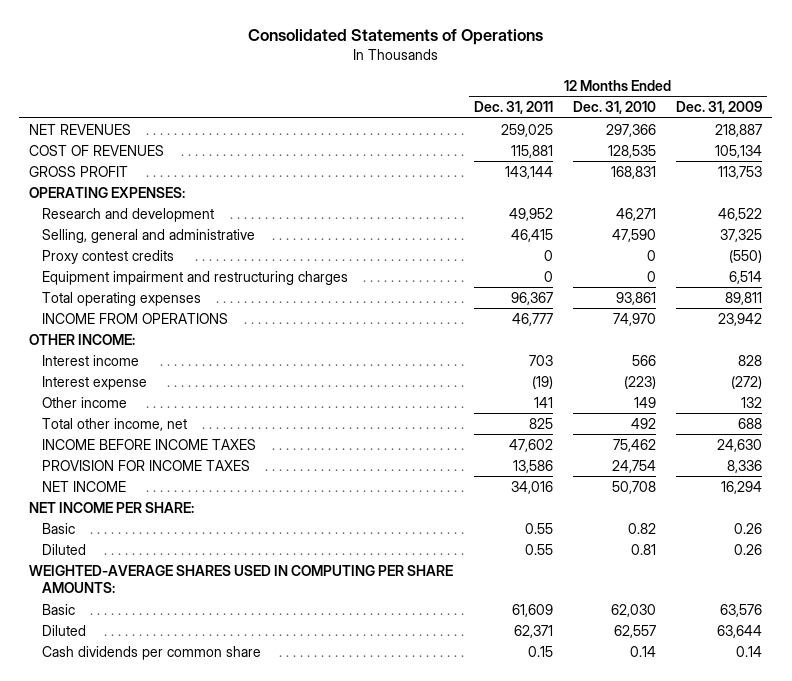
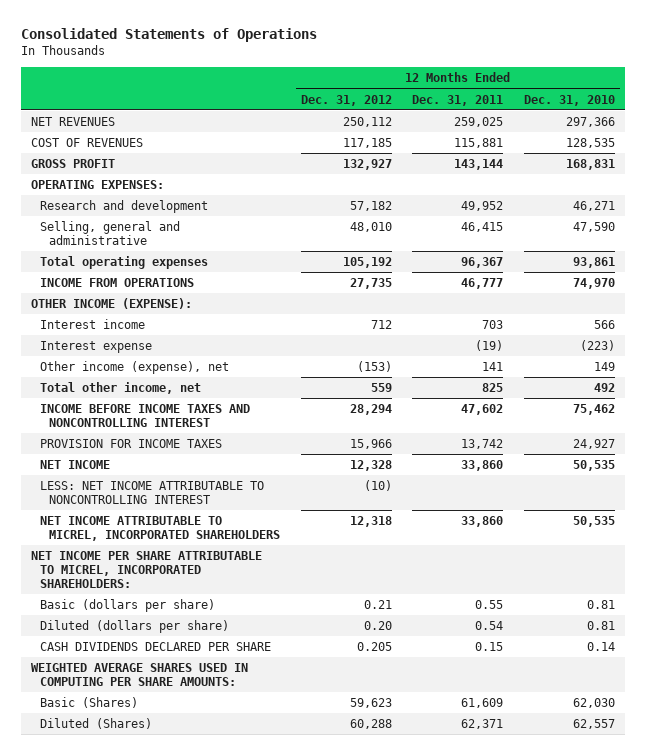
- | 12 Months Ended Dec. 31, 2011 | 12 Months Ended Dec. 31, 2010 | 12 Months Ended Dec. 31, 2009
+ | 12 Months Ended Dec. 31, 2012 | 12 Months Ended Dec. 31, 2011 | 12 Months Ended Dec. 31, 2010
- Proxy contest credits | 0 | 0 | (550)
- Equipment impairment and restructuring charges | 0 | 0 | 6,514
- OTHER INCOME:
+ OTHER INCOME (EXPENSE):
- Other income | 141 | 149 | 132
+ Other income (expense), net | (153) | 141 | 149
- INCOME BEFORE INCOME TAXES | 47,602 | 75,462 | 24,630
- PROVISION FOR INCOME TAXES | 13,586 | 24,754 | 8,336
- NET INCOME | 34,016 | 50,708 | 16,294
- NET INCOME PER SHARE:
- Basic | 0.55 | 0.82 | 0.26
- Diluted | 0.55 | 0.81 | 0.26
- WEIGHTED-AVERAGE SHARES USED IN COMPUTING PER SHARE AMOUNTS:
- Basic | 61,609 | 62,030 | 63,576
- Diluted | 62,371 | 62,557 | 63,644
- Cash dividends per common share | 0.15 | 0.14 | 0.14
+ INCOME BEFORE INCOME TAXES AND NONCONTROLLING INTEREST | 28,294 | 47,602 | 75,462
+ PROVISION FOR INCOME TAXES | 15,966 | 13,742 | 24,927
+ NET INCOME | 12,328 | 33,860 | 50,535
+ LESS: NET INCOME ATTRIBUTABLE TO NONCONTROLLING INTEREST | (10) | |
+ NET INCOME ATTRIBUTABLE TO MICREL, INCORPORATED SHAREHOLDERS | 12,318 | 33,860 | 50,535
+ NET INCOME PER SHARE ATTRIBUTABLE TO MICREL, INCORPORATED SHAREHOLDERS:
+ Basic (dollars per share) | 0.21 | 0.55 | 0.81
+ Diluted (dollars per share) | 0.20 | 0.54 | 0.81
+ CASH DIVIDENDS DECLARED PER SHARE | 0.205 | 0.15 | 0.14
+ WEIGHTED AVERAGE SHARES USED IN COMPUTING PER SHARE AMOUNTS:
+ Basic (Shares) | 59,623 | 61,609 | 62,030
+ Diluted (Shares) | 60,288 | 62,371 | 62,557

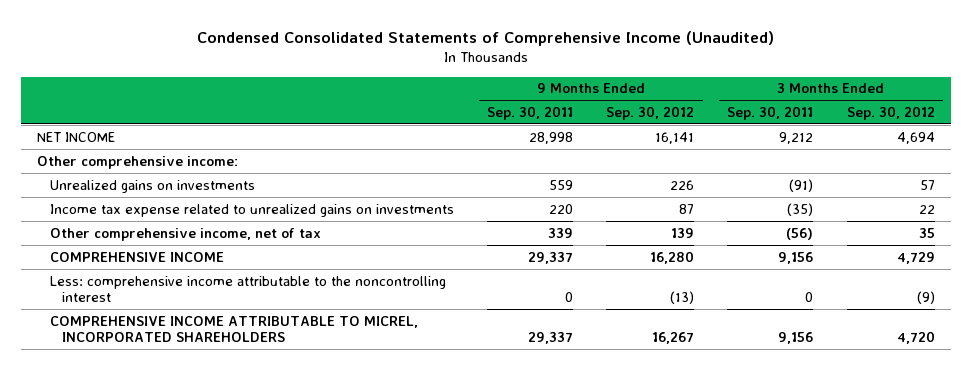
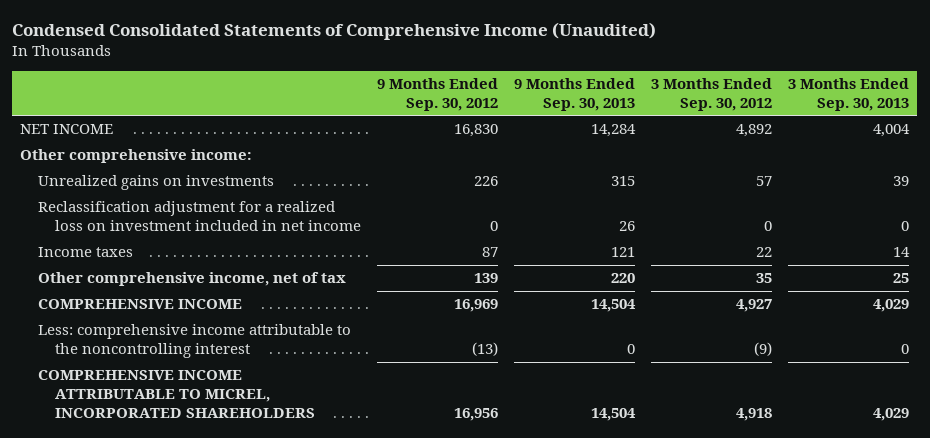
- | 9 Months Ended Sep. 30, 2011 | 9 Months Ended Sep. 30, 2012 | 3 Months Ended Sep. 30, 2011 | 3 Months Ended Sep. 30, 2012
+ | 9 Months Ended Sep. 30, 2012 | 9 Months Ended Sep. 30, 2013 | 3 Months Ended Sep. 30, 2012 | 3 Months Ended Sep. 30, 2013
- NET INCOME | 28,998 | 16,141 | 9,212 | 4,694
+ NET INCOME | 16,830 | 14,284 | 4,892 | 4,004
- Income tax expense related to unrealized gains on investments | 220 | 87 | (35) | 22
+ Reclassification adjustment for a realized loss on investment included in net income | 0 | 26 | 0 | 0
+ Income taxes | 87 | 121 | 22 | 14
- COMPREHENSIVE INCOME | 29,337 | 16,280 | 9,156 | 4,729
+ COMPREHENSIVE INCOME | 16,969 | 14,504 | 4,927 | 4,029
- COMPREHENSIVE INCOME ATTRIBUTABLE TO MICREL, INCORPORATED SHAREHOLDERS | 29,337 | 16,267 | 9,156 | 4,720
+ COMPREHENSIVE INCOME ATTRIBUTABLE TO MICREL, INCORPORATED SHAREHOLDERS | 16,956 | 14,504 | 4,918 | 4,029

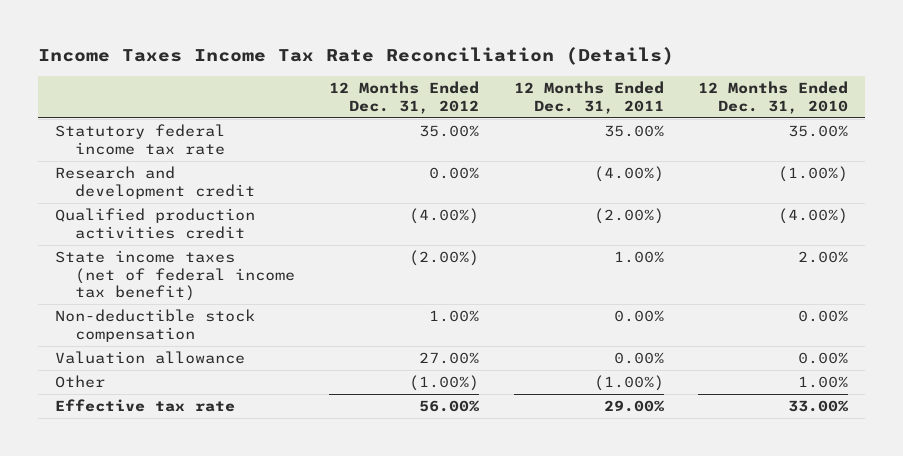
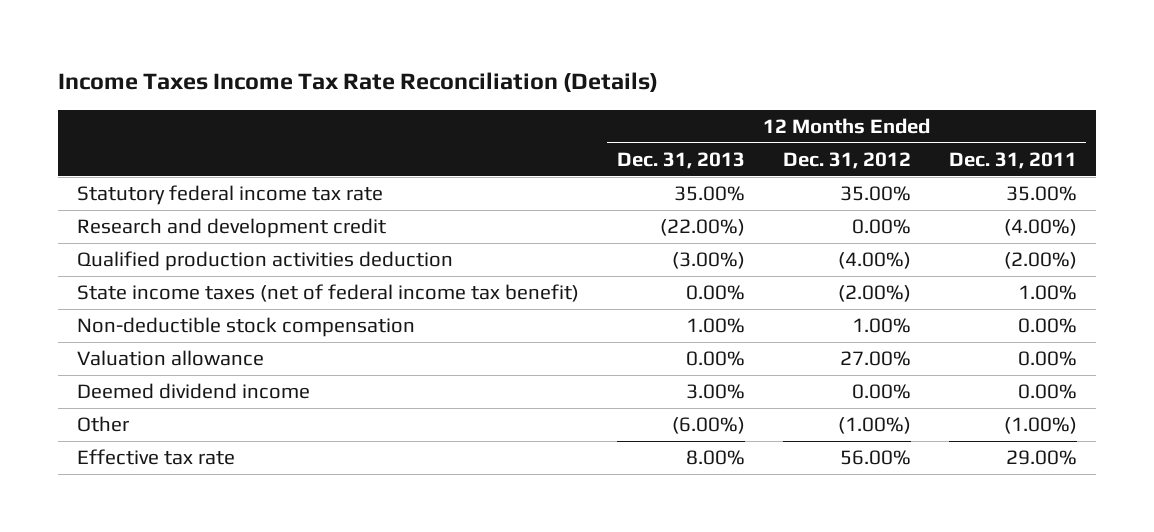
- | 12 Months Ended Dec. 31, 2012 | 12 Months Ended Dec. 31, 2011 | 12 Months Ended Dec. 31, 2010
+ | 12 Months Ended Dec. 31, 2013 | 12 Months Ended Dec. 31, 2012 | 12 Months Ended Dec. 31, 2011
- Qualified production activities credit | (4.00%) | (2.00%) | (4.00%)
+ Qualified production activities deduction | (3.00%) | (4.00%) | (2.00%)
+ Deemed dividend income | 3.00% | 0.00% | 0.00%

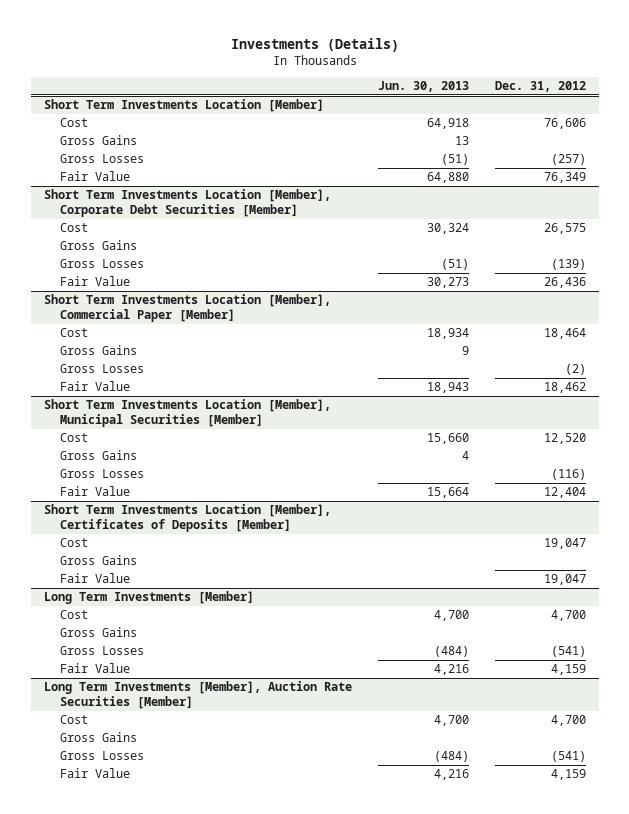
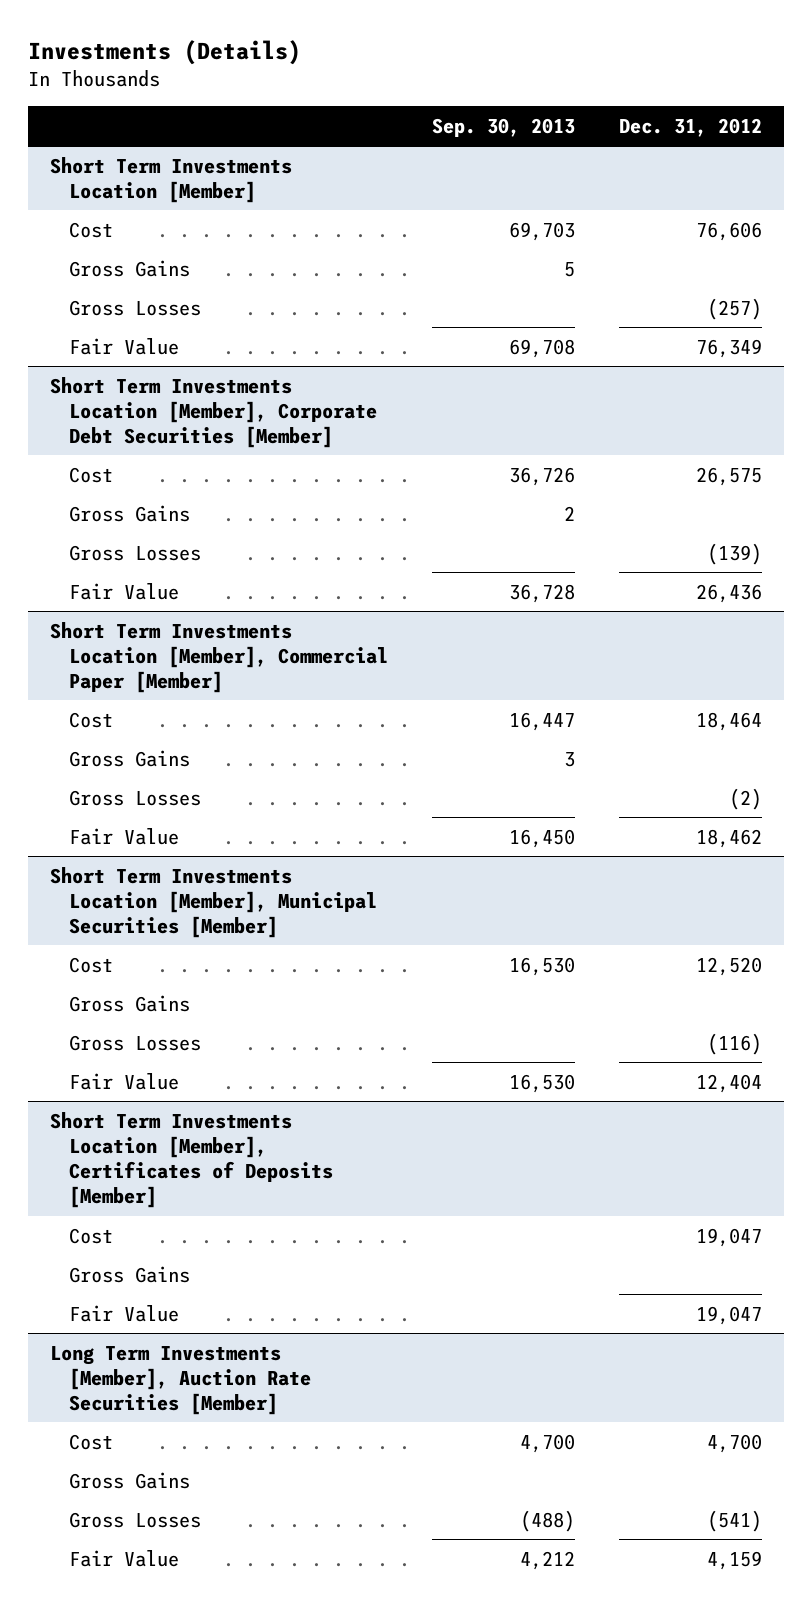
- | Jun. 30, 2013 | Dec. 31, 2012
+ | Sep. 30, 2013 | Dec. 31, 2012
- Long Term Investments [Member]
- Cost | 4,700 | 4,700
- Gross Gains
- Gross Losses | (484) | (541)
- Fair Value | 4,216 | 4,159

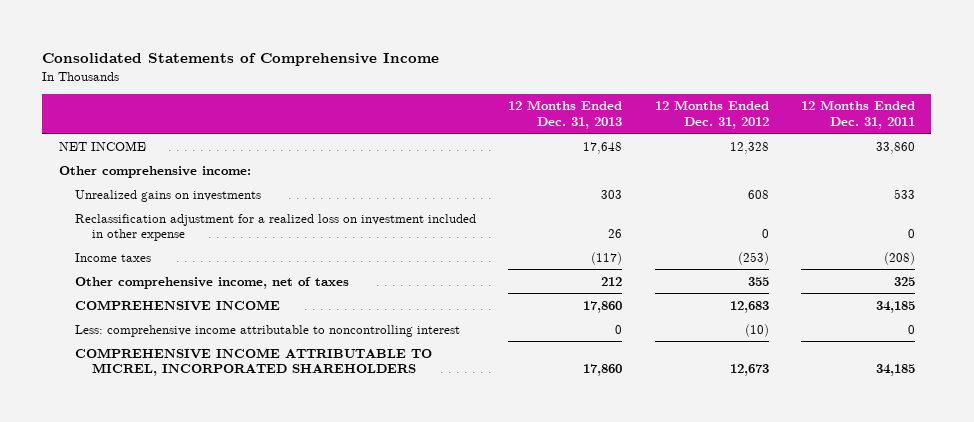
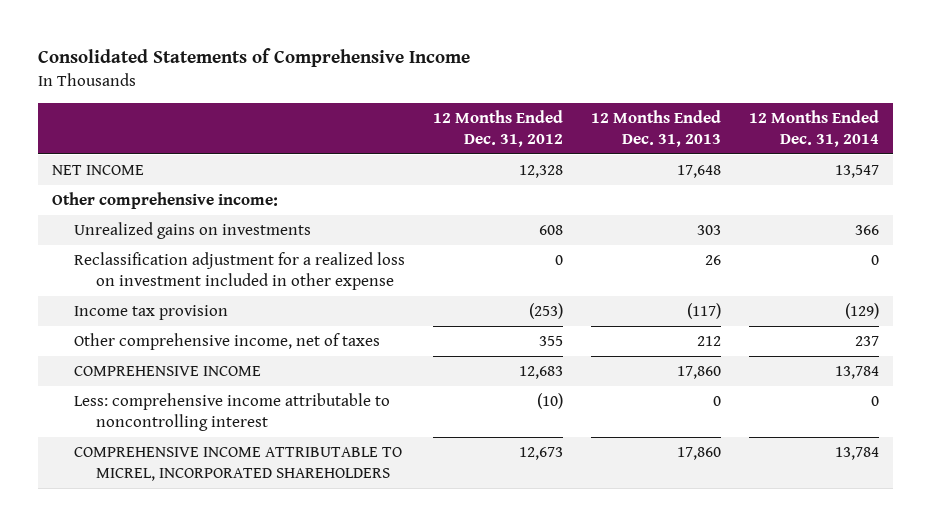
- | 12 Months Ended Dec. 31, 2013 | 12 Months Ended Dec. 31, 2012 | 12 Months Ended Dec. 31, 2011
+ | 12 Months Ended Dec. 31, 2012 | 12 Months Ended Dec. 31, 2013 | 12 Months Ended Dec. 31, 2014
- Income taxes | (117) | (253) | (208)
+ Income tax provision | (253) | (117) | (129)

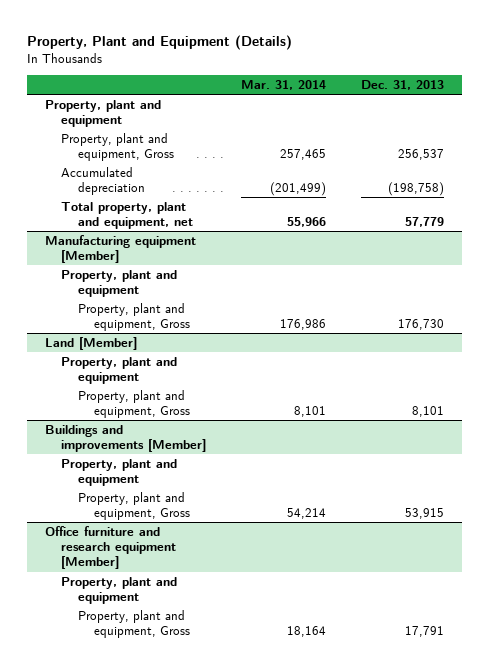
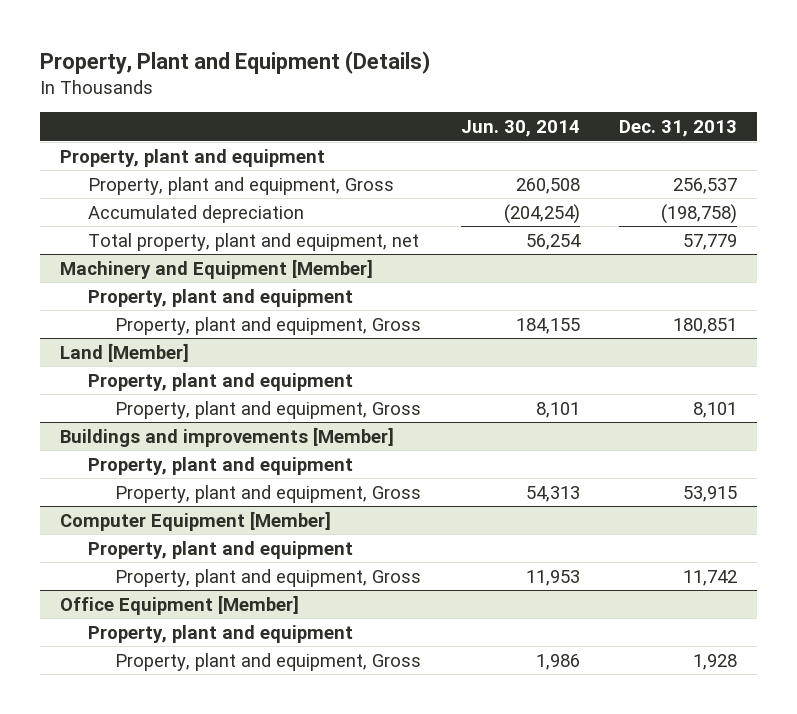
- | Mar. 31, 2014 | Dec. 31, 2013
+ | Jun. 30, 2014 | Dec. 31, 2013
- Manufacturing equipment [Member]
+ Machinery and Equipment [Member]
- Property, plant and equipment, Gross | 176,986 | 176,730
+ Property, plant and equipment, Gross | 184,155 | 180,851
- Office furniture and research equipment [Member]
+ Computer Equipment [Member]
- Property, plant and equipment, Gross | 18,164 | 17,791
+ Property, plant and equipment, Gross | 11,953 | 11,742
+ Office Equipment [Member]
+ Property, plant and equipment
+ Property, plant and equipment, Gross | 1,986 | 1,928

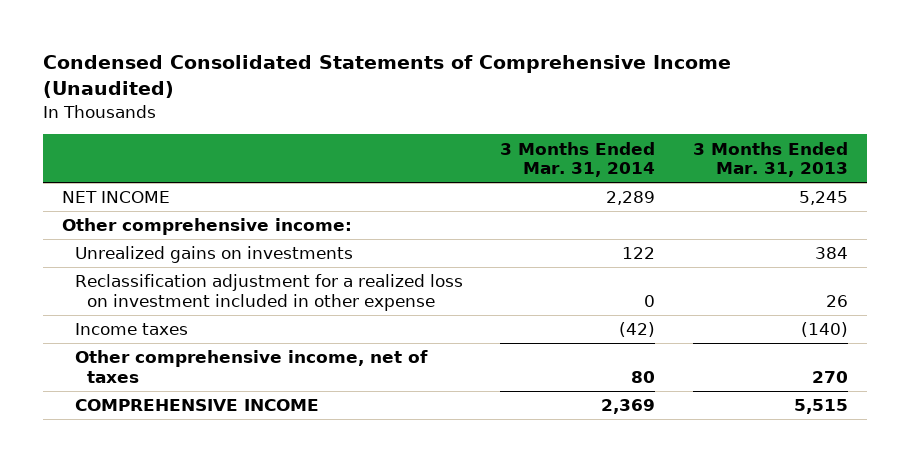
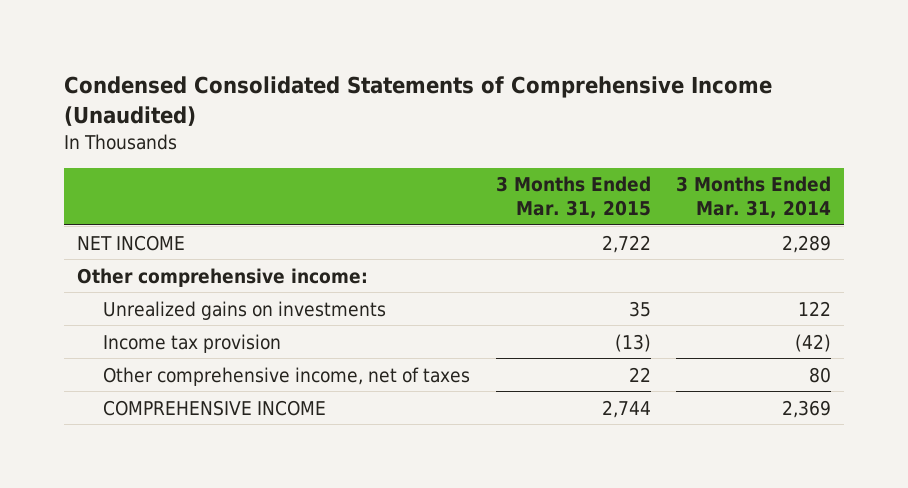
- | 3 Months Ended Mar. 31, 2014 | 3 Months Ended Mar. 31, 2013
+ | 3 Months Ended Mar. 31, 2015 | 3 Months Ended Mar. 31, 2014
- Reclassification adjustment for a realized loss on investment included in other expense | 0 | 26
- Income taxes | (42) | (140)
+ Income tax provision | (13) | (42)

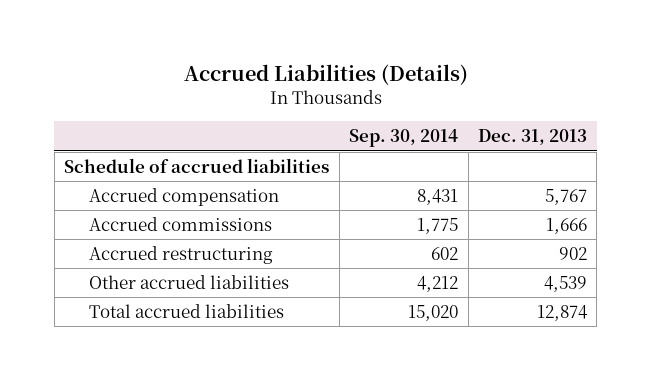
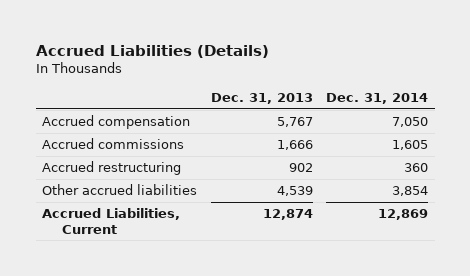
- | Sep. 30, 2014 | Dec. 31, 2013
+ | Dec. 31, 2013 | Dec. 31, 2014
- Schedule of accrued liabilities
- Total accrued liabilities | 15,020 | 12,874
+ Accrued Liabilities, Current | 12,874 | 12,869

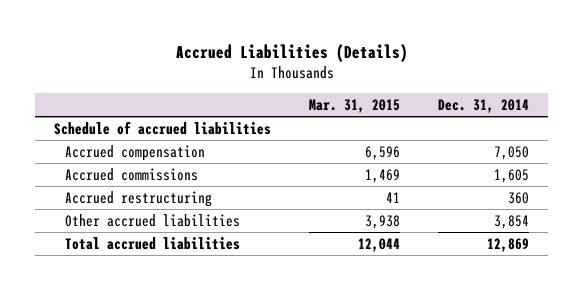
- | Dec. 31, 2013 | Dec. 31, 2014
+ | Mar. 31, 2015 | Dec. 31, 2014
+ Schedule of accrued liabilities
- Accrued Liabilities, Current | 12,874 | 12,869
+ Total accrued liabilities | 12,044 | 12,869

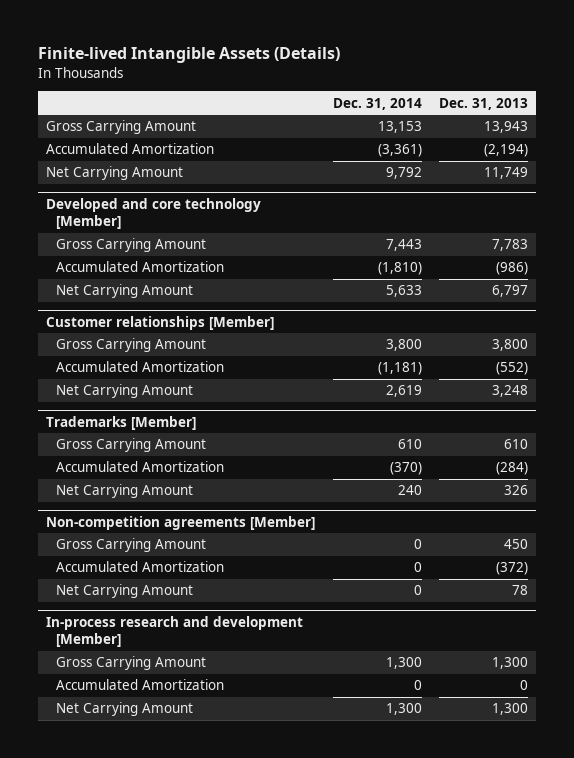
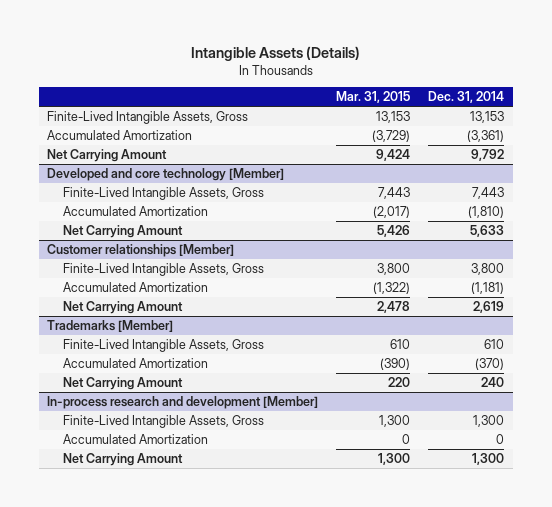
- Finite-lived Intangible Assets (Details)
+ Intangible Assets (Details)
- | Dec. 31, 2014 | Dec. 31, 2013
+ | Mar. 31, 2015 | Dec. 31, 2014
- Gross Carrying Amount | 13,153 | 13,943
+ Finite-Lived Intangible Assets, Gross | 13,153 | 13,153
@ Developed and core technology [Member]
- Gross Carrying Amount | 7,443 | 7,783
+ Finite-Lived Intangible Assets, Gross | 7,443 | 7,443
@ Customer relationships [Member]
- Gross Carrying Amount | 3,800 | 3,800
+ Finite-Lived Intangible Assets, Gross | 3,800 | 3,800
@ Trademarks [Member]
- Gross Carrying Amount | 610 | 610
+ Finite-Lived Intangible Assets, Gross | 610 | 610
- Non-competition agreements [Member]
- Gross Carrying Amount | 0 | 450
- Accumulated Amortization | 0 | (372)
- Net Carrying Amount | 0 | 78
@ In-process research and development [Member]
- Gross Carrying Amount | 1,300 | 1,300
+ Finite-Lived Intangible Assets, Gross | 1,300 | 1,300

